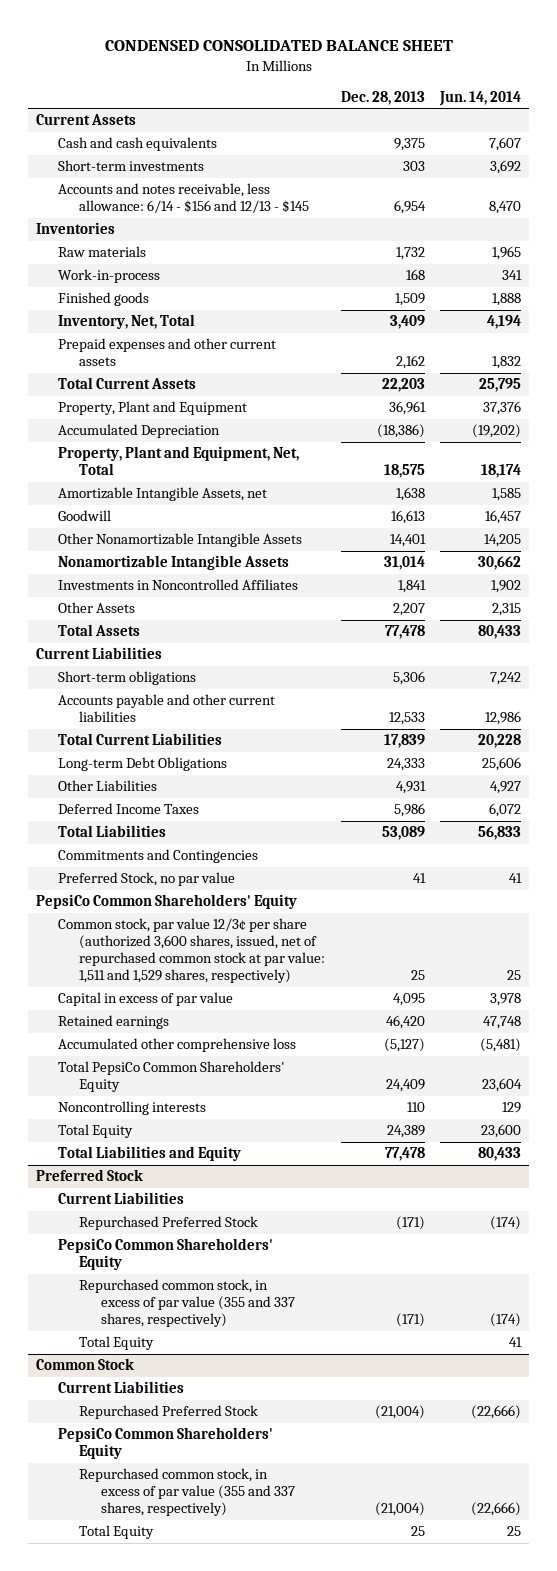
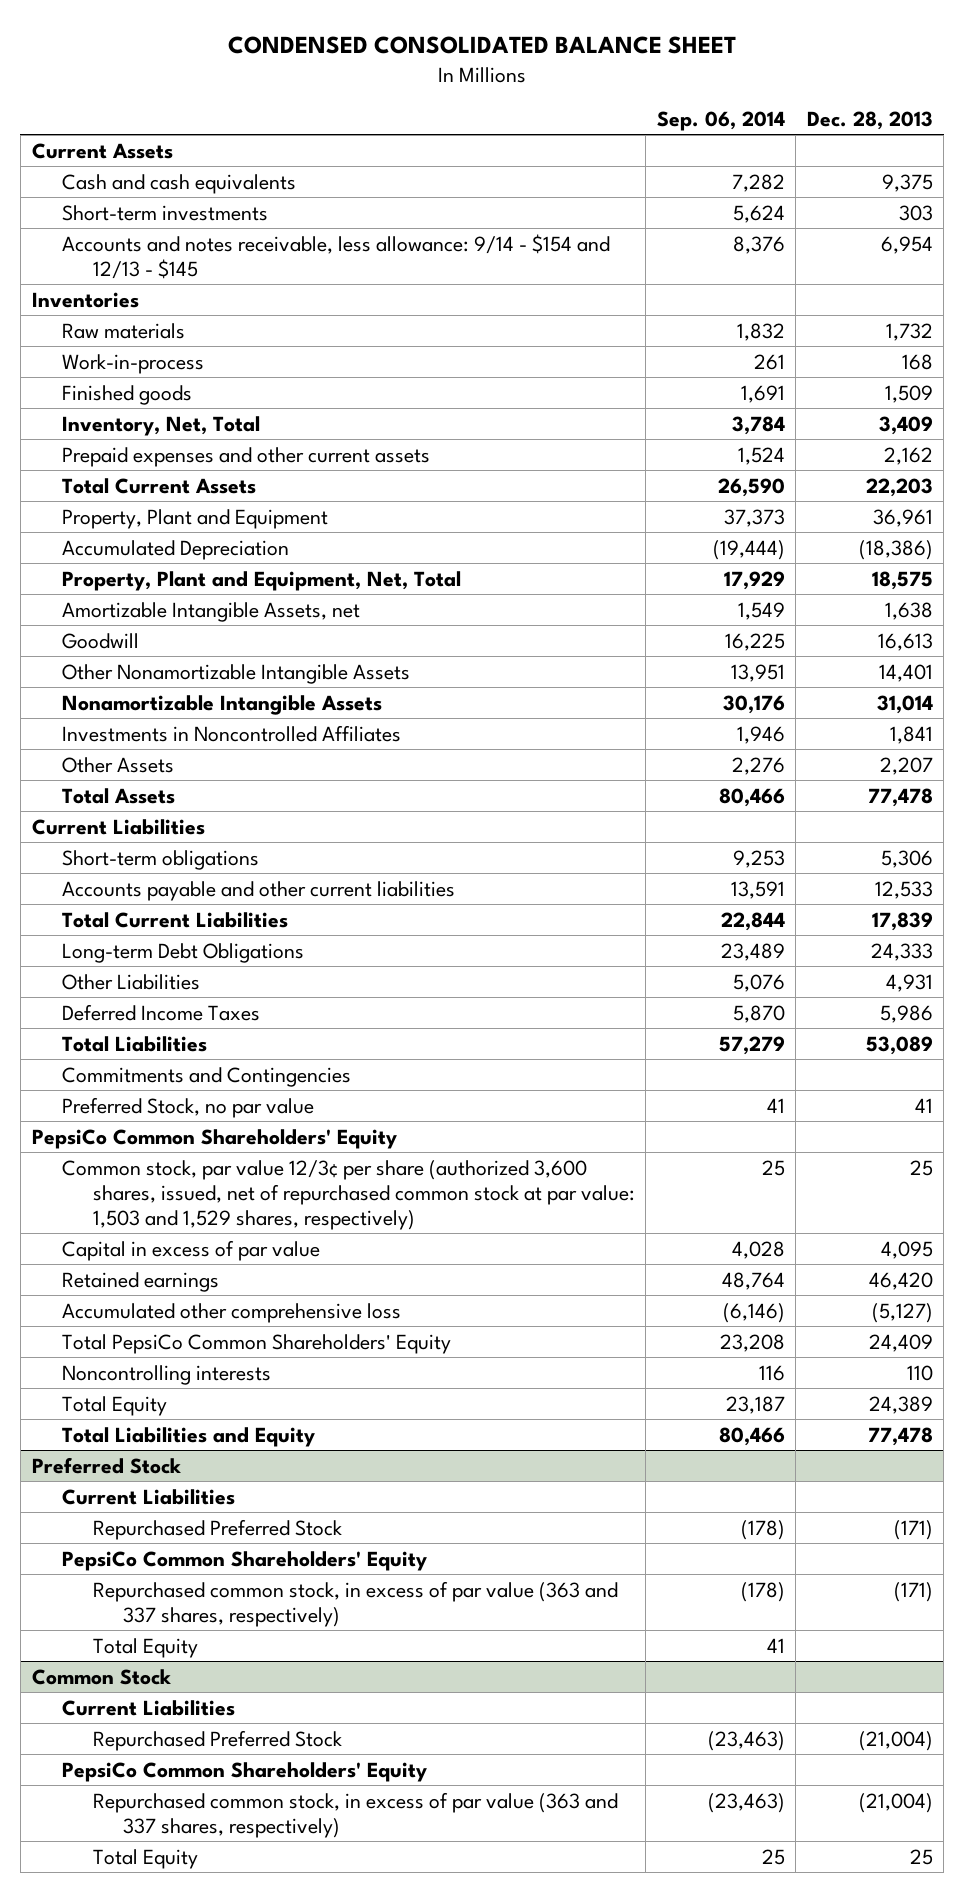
- | Dec. 28, 2013 | Jun. 14, 2014
+ | Sep. 06, 2014 | Dec. 28, 2013
- Accounts and notes receivable, less allowance: 6/14 - $156 and 12/13 - $145 | 6,954 | 8,470
+ Accounts and notes receivable, less allowance: 9/14 - $154 and 12/13 - $145 | 8,376 | 6,954
- Common stock, par value 12/3¢ per share (authorized 3,600 shares, issued, net of repurchased common stock at par value: 1,511 and 1,529 shares, respectively) | 25 | 25
+ Common stock, par value 12/3¢ per share (authorized 3,600 shares, issued, net of repurchased common stock at par value: 1,503 and 1,529 shares, respectively) | 25 | 25
@ Preferred Stock
- Repurchased common stock, in excess of par value (355 and 337 shares, respectively) | (171) | (174)
+ Repurchased common stock, in excess of par value (363 and 337 shares, respectively) | (178) | (171)
@ Common Stock
- Repurchased common stock, in excess of par value (355 and 337 shares, respectively) | (21,004) | (22,666)
+ Repurchased common stock, in excess of par value (363 and 337 shares, respectively) | (23,463) | (21,004)

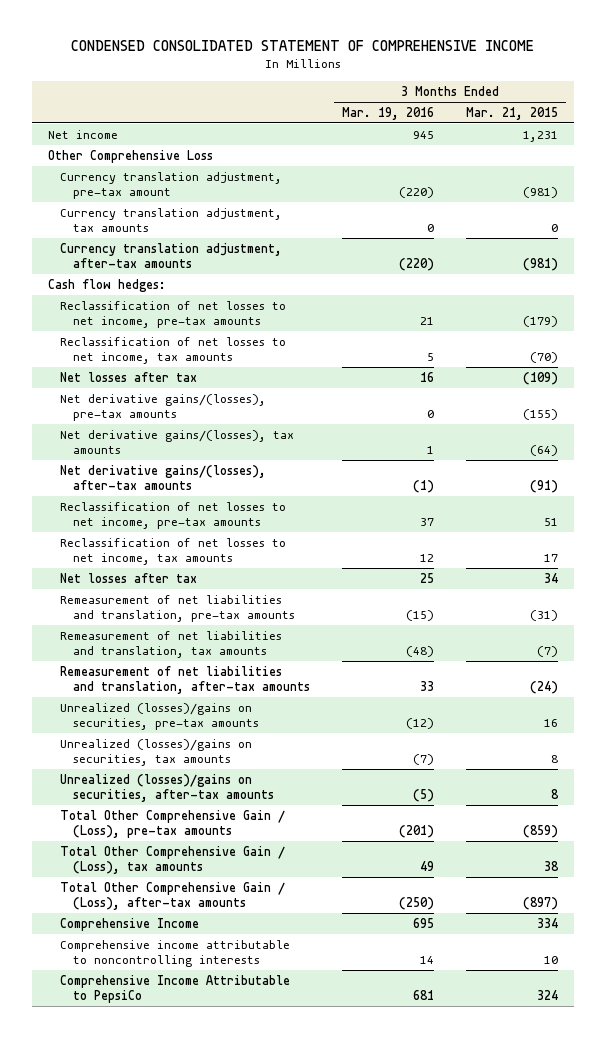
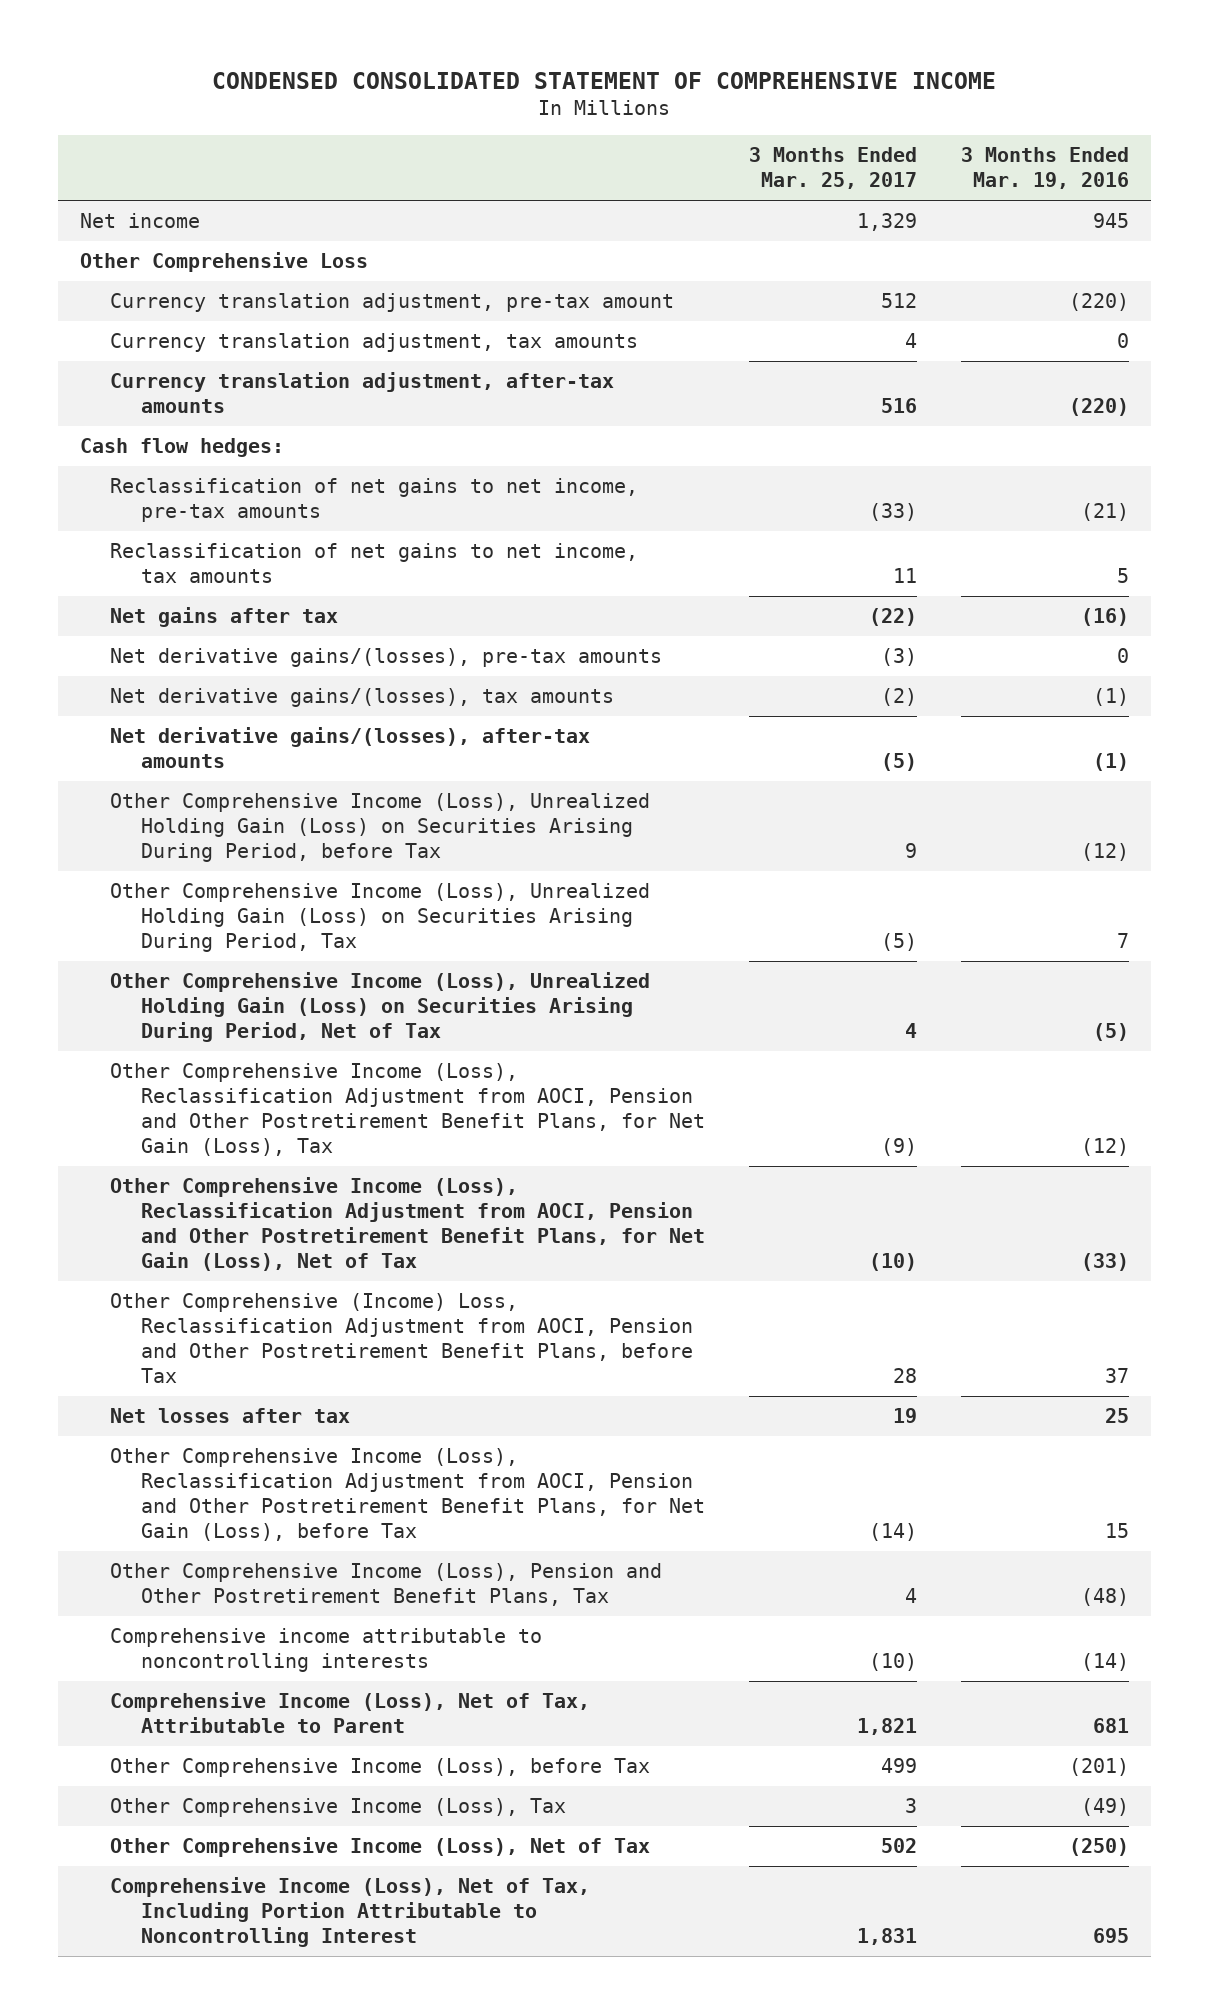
- | 3 Months Ended Mar. 19, 2016 | 3 Months Ended Mar. 21, 2015
+ | 3 Months Ended Mar. 25, 2017 | 3 Months Ended Mar. 19, 2016
- Reclassification of net losses to net income, pre-tax amounts | 21 | (179)
- Reclassification of net losses to net income, tax amounts | 5 | (70)
- Net losses after tax | 16 | (109)
+ Reclassification of net gains to net income, pre-tax amounts | (33) | (21)
+ Reclassification of net gains to net income, tax amounts | 11 | 5
+ Net gains after tax | (22) | (16)
- Net derivative gains/(losses), tax amounts | 1 | (64)
+ Net derivative gains/(losses), tax amounts | (2) | (1)
- Reclassification of net losses to net income, pre-tax amounts | 37 | 51
- Reclassification of net losses to net income, tax amounts | 12 | 17
+ Other Comprehensive Income (Loss), Unrealized Holding Gain (Loss) on Securities Arising During Period, before Tax | 9 | (12)
+ Other Comprehensive Income (Loss), Unrealized Holding Gain (Loss) on Securities Arising During Period, Tax | (5) | 7
+ Other Comprehensive Income (Loss), Unrealized Holding Gain (Loss) on Securities Arising During Period, Net of Tax | 4 | (5)
+ Other Comprehensive Income (Loss), Reclassification Adjustment from AOCI, Pension and Other Postretirement Benefit Plans, for Net Gain (Loss), Tax | (9) | (12)
+ Other Comprehensive Income (Loss), Reclassification Adjustment from AOCI, Pension and Other Postretirement Benefit Plans, for Net Gain (Loss), Net of Tax | (10) | (33)
+ Other Comprehensive (Income) Loss, Reclassification Adjustment from AOCI, Pension and Other Postretirement Benefit Plans, before Tax | 28 | 37
- Remeasurement of net liabilities and translation, pre-tax amounts | (15) | (31)
- Remeasurement of net liabilities and translation, tax amounts | (48) | (7)
- Remeasurement of net liabilities and translation, after-tax amounts | 33 | (24)
- Unrealized (losses)/gains on securities, pre-tax amounts | (12) | 16
- Unrealized (losses)/gains on securities, tax amounts | (7) | 8
- Unrealized (losses)/gains on securities, after-tax amounts | (5) | 8
- Total Other Comprehensive Gain / (Loss), pre-tax amounts | (201) | (859)
- Total Other Comprehensive Gain / (Loss), tax amounts | 49 | 38
- Total Other Comprehensive Gain / (Loss), after-tax amounts | (250) | (897)
- Comprehensive Income | 695 | 334
- Comprehensive income attributable to noncontrolling interests | 14 | 10
- Comprehensive Income Attributable to PepsiCo | 681 | 324
+ Other Comprehensive Income (Loss), Reclassification Adjustment from AOCI, Pension and Other Postretirement Benefit Plans, for Net Gain (Loss), before Tax | (14) | 15
+ Other Comprehensive Income (Loss), Pension and Other Postretirement Benefit Plans, Tax | 4 | (48)
+ Comprehensive income attributable to noncontrolling interests | (10) | (14)
+ Comprehensive Income (Loss), Net of Tax, Attributable to Parent | 1,821 | 681
+ Other Comprehensive Income (Loss), before Tax | 499 | (201)
+ Other Comprehensive Income (Loss), Tax | 3 | (49)
+ Other Comprehensive Income (Loss), Net of Tax | 502 | (250)
+ Comprehensive Income (Loss), Net of Tax, Including Portion Attributable to Noncontrolling Interest | 1,831 | 695

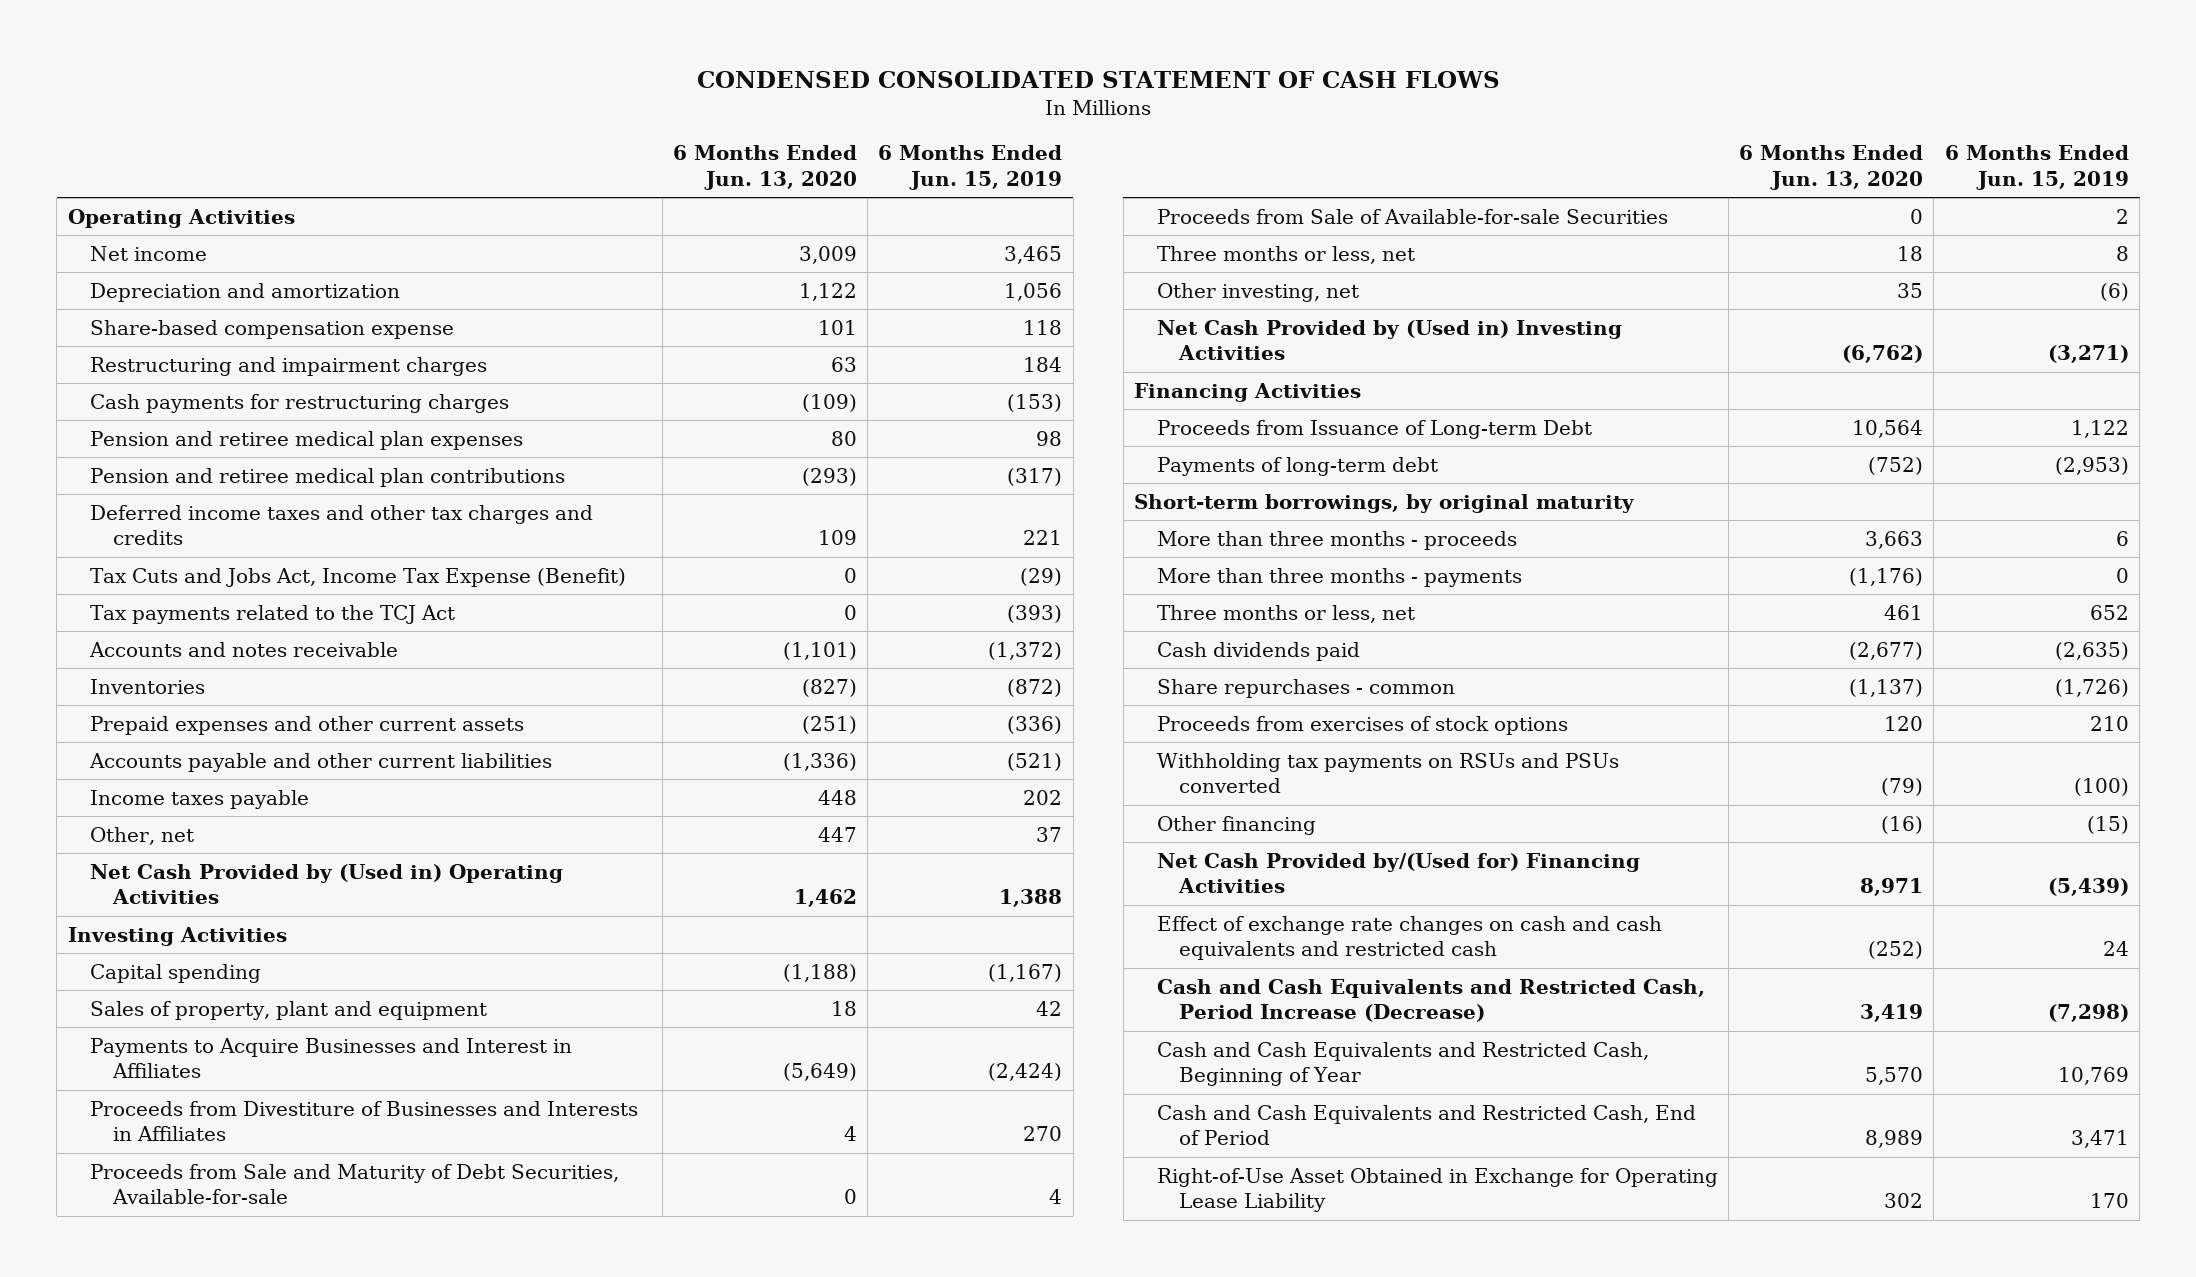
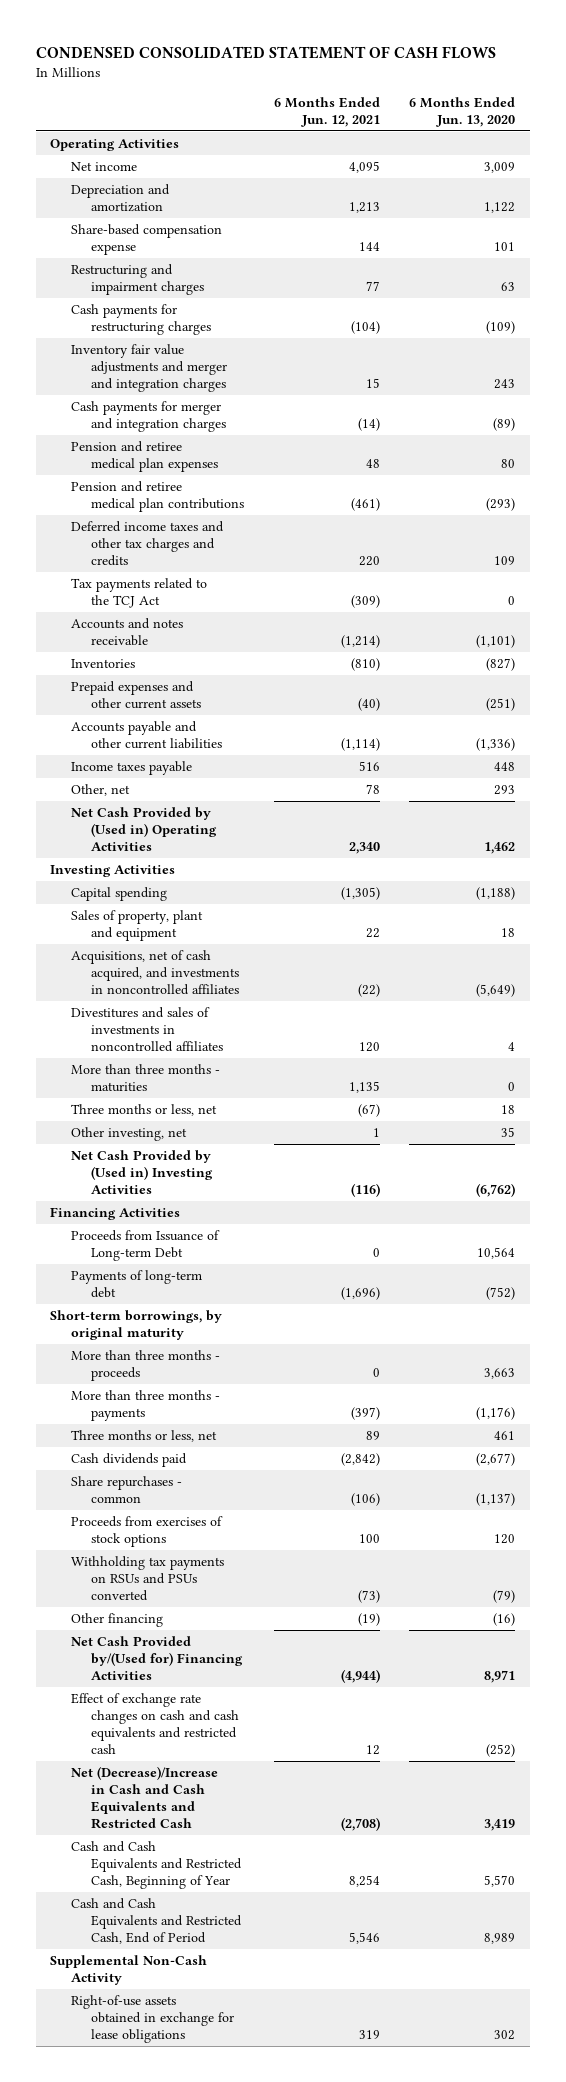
- | 6 Months Ended Jun. 13, 2020 | 6 Months Ended Jun. 15, 2019
+ | 6 Months Ended Jun. 12, 2021 | 6 Months Ended Jun. 13, 2020
+ Inventory fair value adjustments and merger and integration charges | 15 | 243
+ Cash payments for merger and integration charges | (14) | (89)
- Tax Cuts and Jobs Act, Income Tax Expense (Benefit) | 0 | (29)
- Other, net | 447 | 37
+ Other, net | 78 | 293
- Payments to Acquire Businesses and Interest in Affiliates | (5,649) | (2,424)
- Proceeds from Divestiture of Businesses and Interests in Affiliates | 4 | 270
- Proceeds from Sale and Maturity of Debt Securities, Available-for-sale | 0 | 4
- Proceeds from Sale of Available-for-sale Securities | 0 | 2
+ Acquisitions, net of cash acquired, and investments in noncontrolled affiliates | (22) | (5,649)
+ Divestitures and sales of investments in noncontrolled affiliates | 120 | 4
+ More than three months - maturities | 1,135 | 0
- Cash and Cash Equivalents and Restricted Cash, Period Increase (Decrease) | 3,419 | (7,298)
+ Net (Decrease)/Increase in Cash and Cash Equivalents and Restricted Cash | (2,708) | 3,419
- Right-of-Use Asset Obtained in Exchange for Operating Lease Liability | 302 | 170
+ Supplemental Non-Cash Activity
+ Right-of-use assets obtained in exchange for lease obligations | 319 | 302

